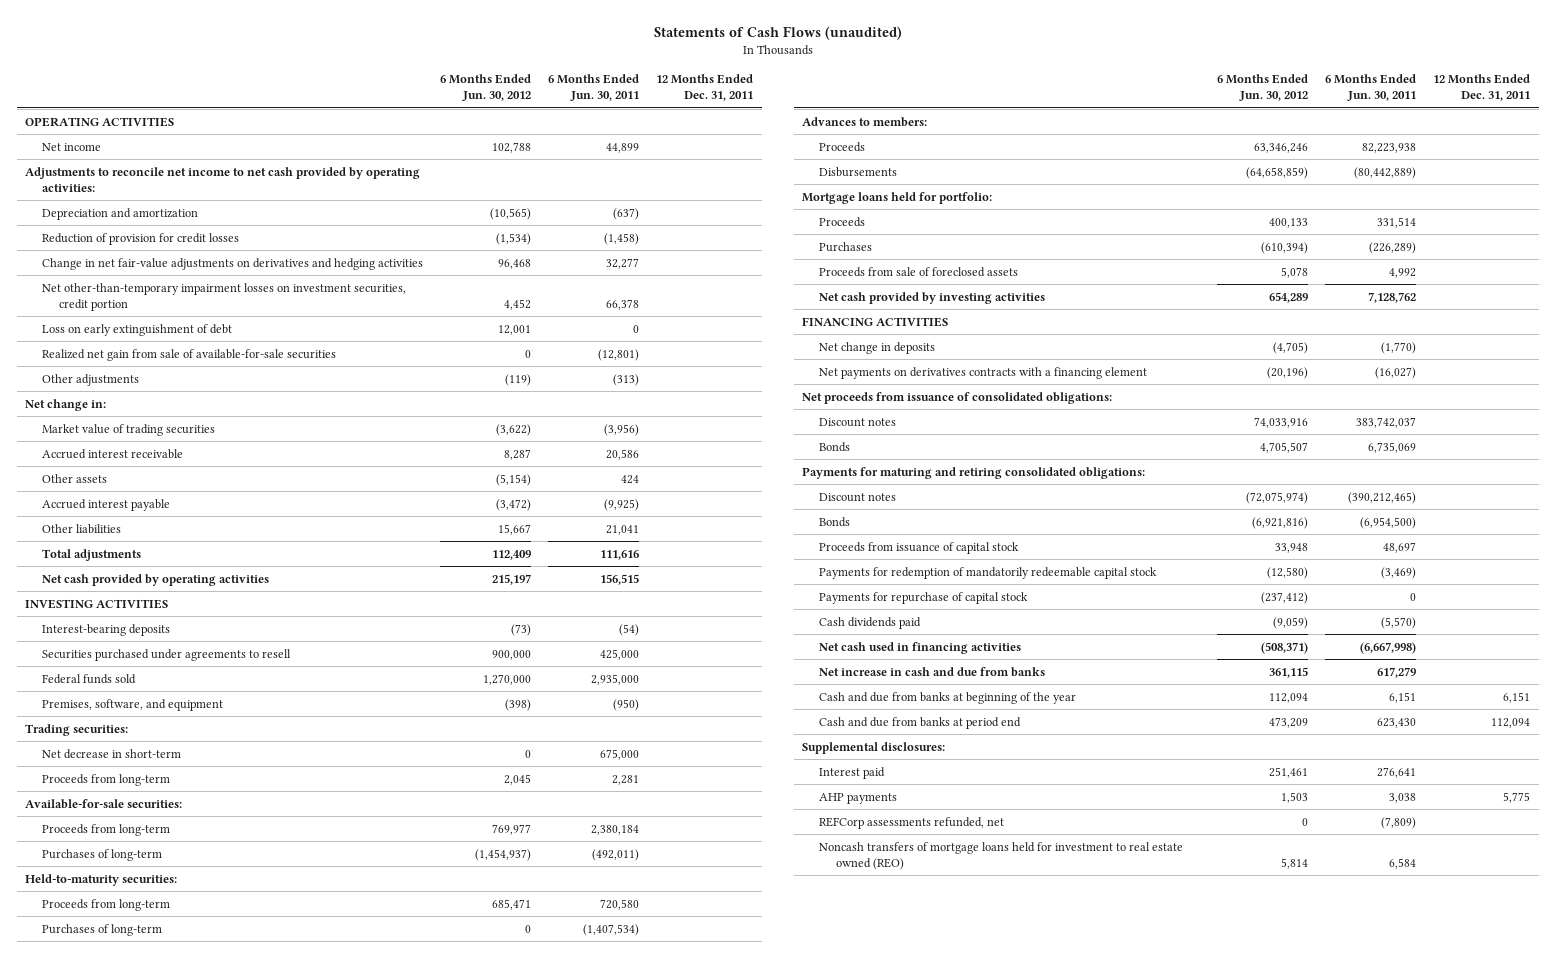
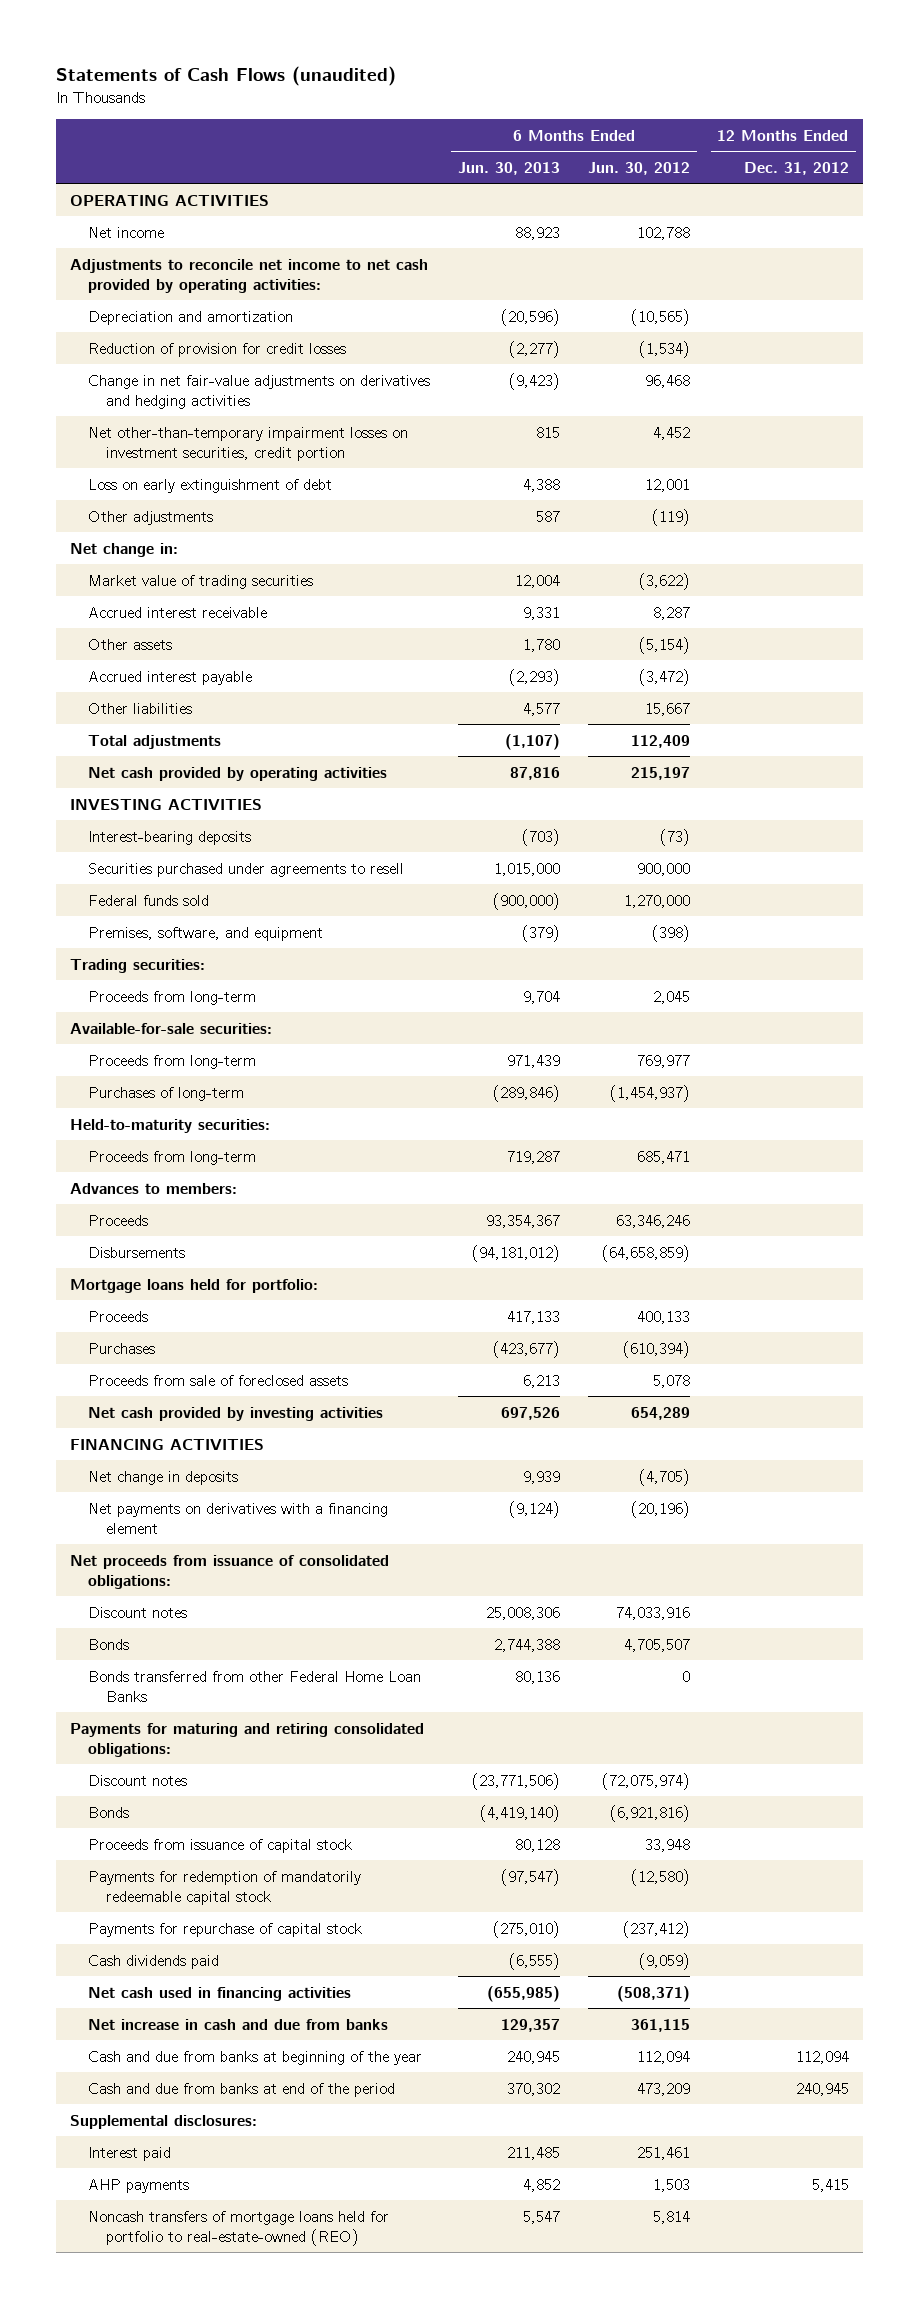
- | 6 Months Ended Jun. 30, 2012 | 6 Months Ended Jun. 30, 2011 | 12 Months Ended Dec. 31, 2011
+ | 6 Months Ended Jun. 30, 2013 | 6 Months Ended Jun. 30, 2012 | 12 Months Ended Dec. 31, 2012
- Realized net gain from sale of available-for-sale securities | 0 | (12,801) |
- Net decrease in short-term | 0 | 675,000 |
- Purchases of long-term | 0 | (1,407,534) |
- Net payments on derivatives contracts with a financing element | (20,196) | (16,027) |
+ Net payments on derivatives with a financing element | (9,124) | (20,196) |
+ Bonds transferred from other Federal Home Loan Banks | 80,136 | 0 |
- Cash and due from banks at period end | 473,209 | 623,430 | 112,094
+ Cash and due from banks at end of the period | 370,302 | 473,209 | 240,945
- REFCorp assessments refunded, net | 0 | (7,809) |
- Noncash transfers of mortgage loans held for investment to real estate owned (REO) | 5,814 | 6,584 |
+ Noncash transfers of mortgage loans held for portfolio to real-estate-owned (REO) | 5,547 | 5,814 |

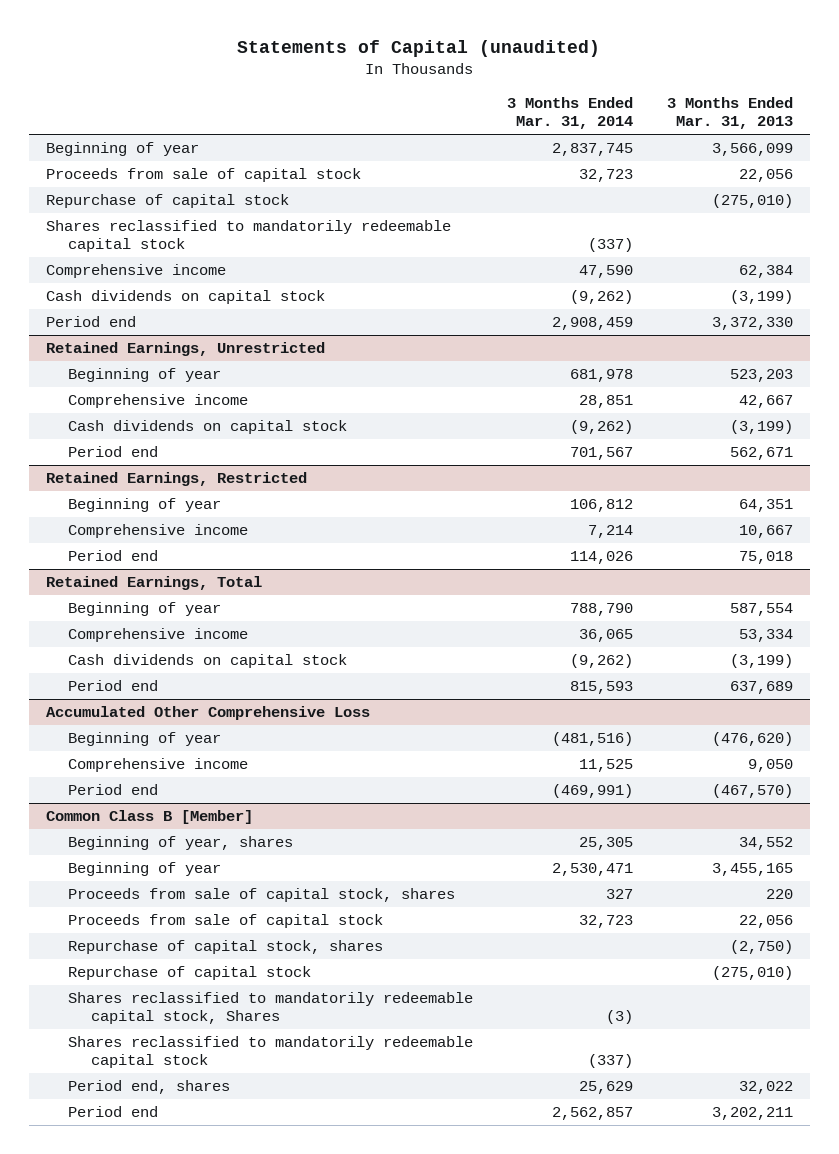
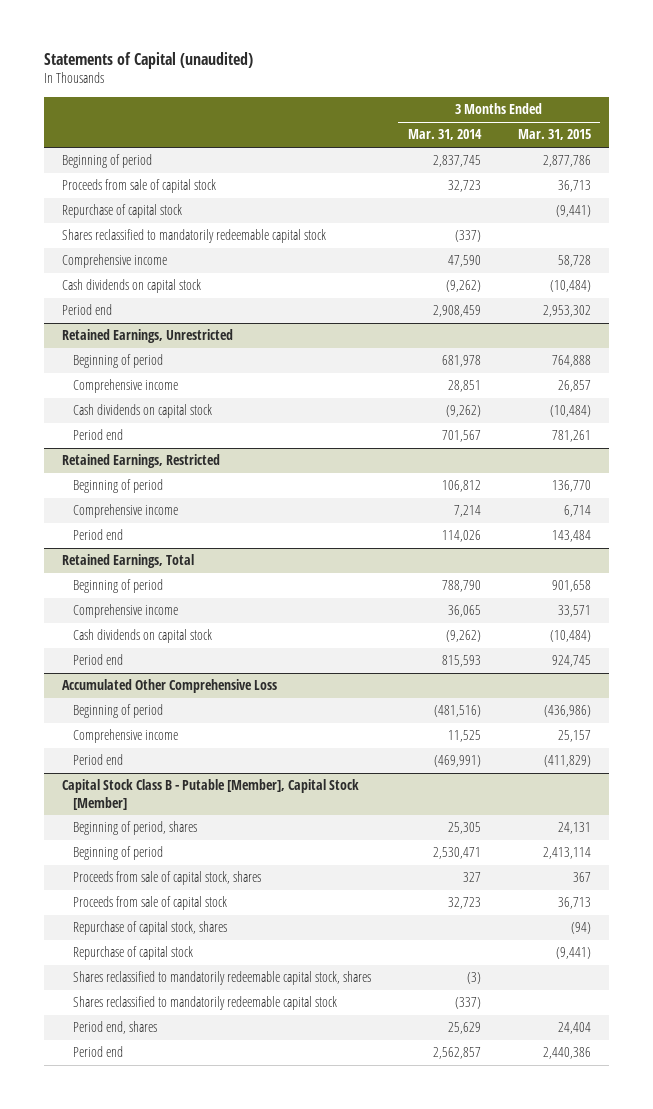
- | 3 Months Ended Mar. 31, 2014 | 3 Months Ended Mar. 31, 2013
+ | 3 Months Ended Mar. 31, 2014 | 3 Months Ended Mar. 31, 2015
- Beginning of year | 2,837,745 | 3,566,099
+ Beginning of period | 2,837,745 | 2,877,786
@ Retained Earnings, Unrestricted
- Beginning of year | 681,978 | 523,203
+ Beginning of period | 681,978 | 764,888
@ Retained Earnings, Restricted
- Beginning of year | 106,812 | 64,351
+ Beginning of period | 106,812 | 136,770
@ Retained Earnings, Total
- Beginning of year | 788,790 | 587,554
+ Beginning of period | 788,790 | 901,658
@ Accumulated Other Comprehensive Loss
- Beginning of year | (481,516) | (476,620)
+ Beginning of period | (481,516) | (436,986)
- Common Class B [Member]
- Beginning of year, shares | 25,305 | 34,552
- Beginning of year | 2,530,471 | 3,455,165
+ Capital Stock Class B - Putable [Member], Capital Stock [Member]
+ Beginning of period, shares | 25,305 | 24,131
+ Beginning of period | 2,530,471 | 2,413,114
- Shares reclassified to mandatorily redeemable capital stock, Shares | (3) |
+ Shares reclassified to mandatorily redeemable capital stock, shares | (3) |

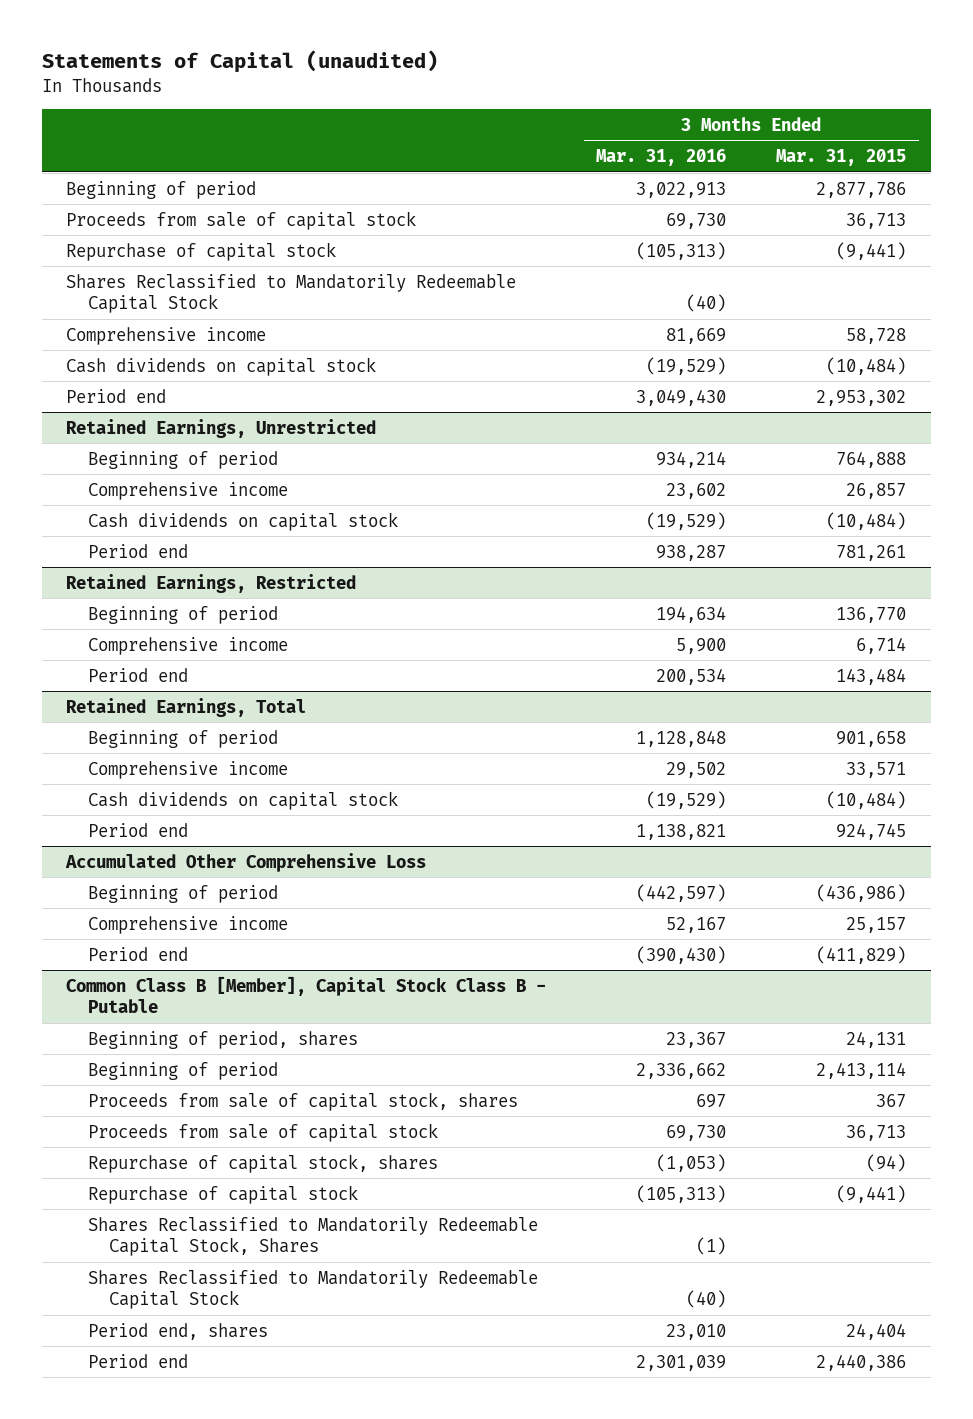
- | 3 Months Ended Mar. 31, 2014 | 3 Months Ended Mar. 31, 2015
+ | 3 Months Ended Mar. 31, 2016 | 3 Months Ended Mar. 31, 2015
- Shares reclassified to mandatorily redeemable capital stock | (337) |
+ Shares Reclassified to Mandatorily Redeemable Capital Stock | (40) |
- Capital Stock Class B - Putable [Member], Capital Stock [Member]
+ Common Class B [Member], Capital Stock Class B - Putable
- Shares reclassified to mandatorily redeemable capital stock, shares | (3) |
- Shares reclassified to mandatorily redeemable capital stock | (337) |
+ Shares Reclassified to Mandatorily Redeemable Capital Stock, Shares | (1) |
+ Shares Reclassified to Mandatorily Redeemable Capital Stock | (40) |

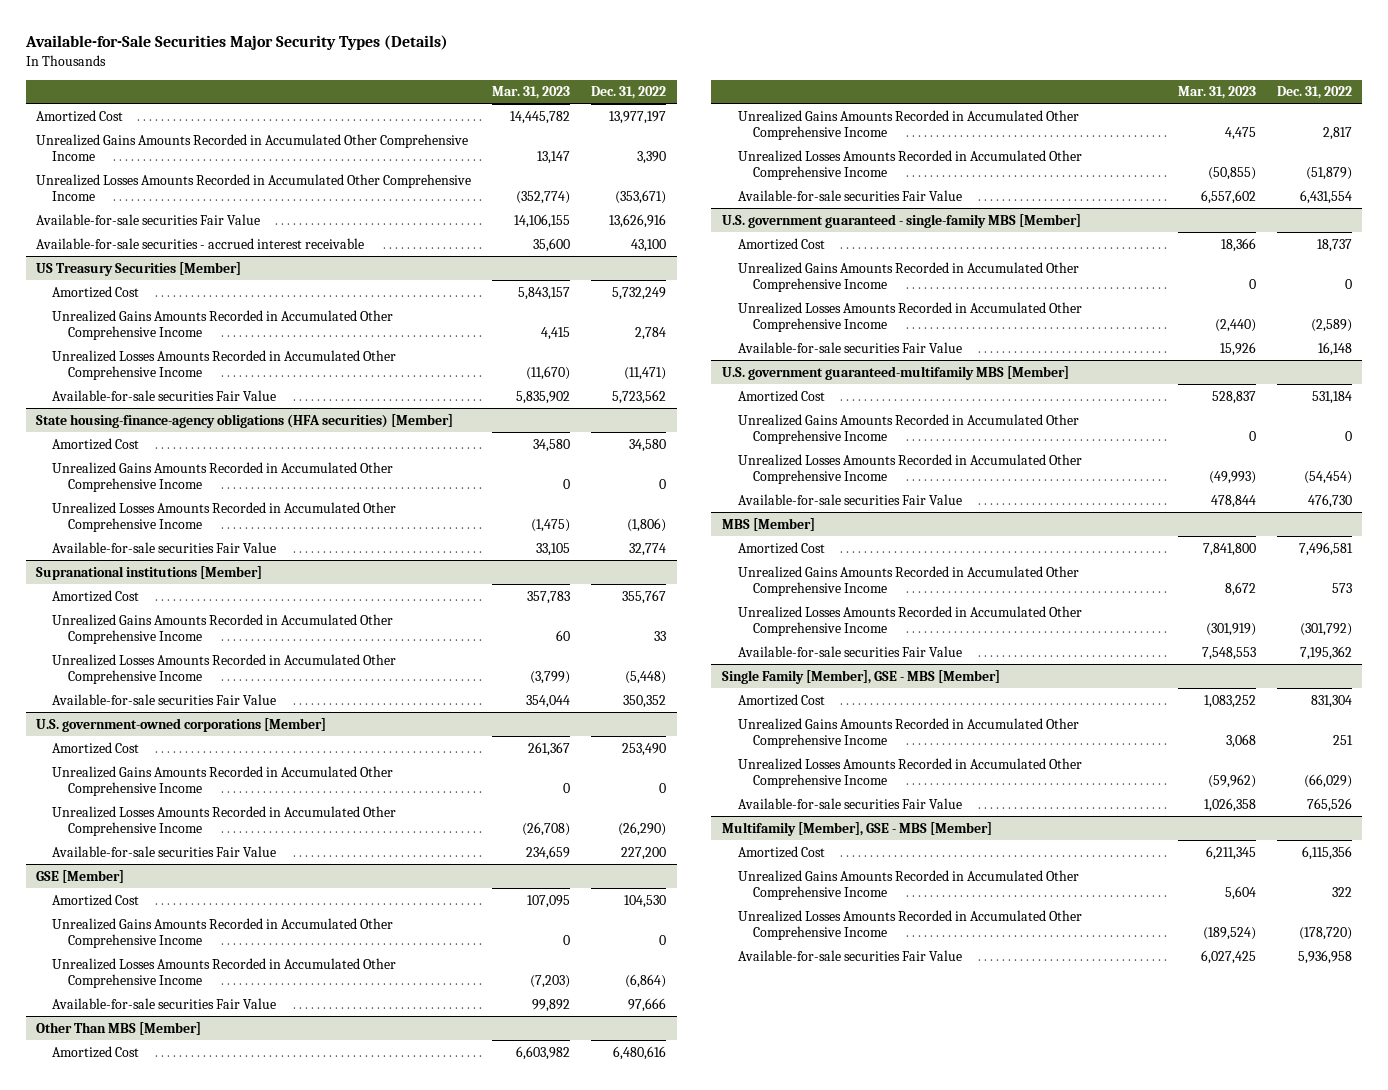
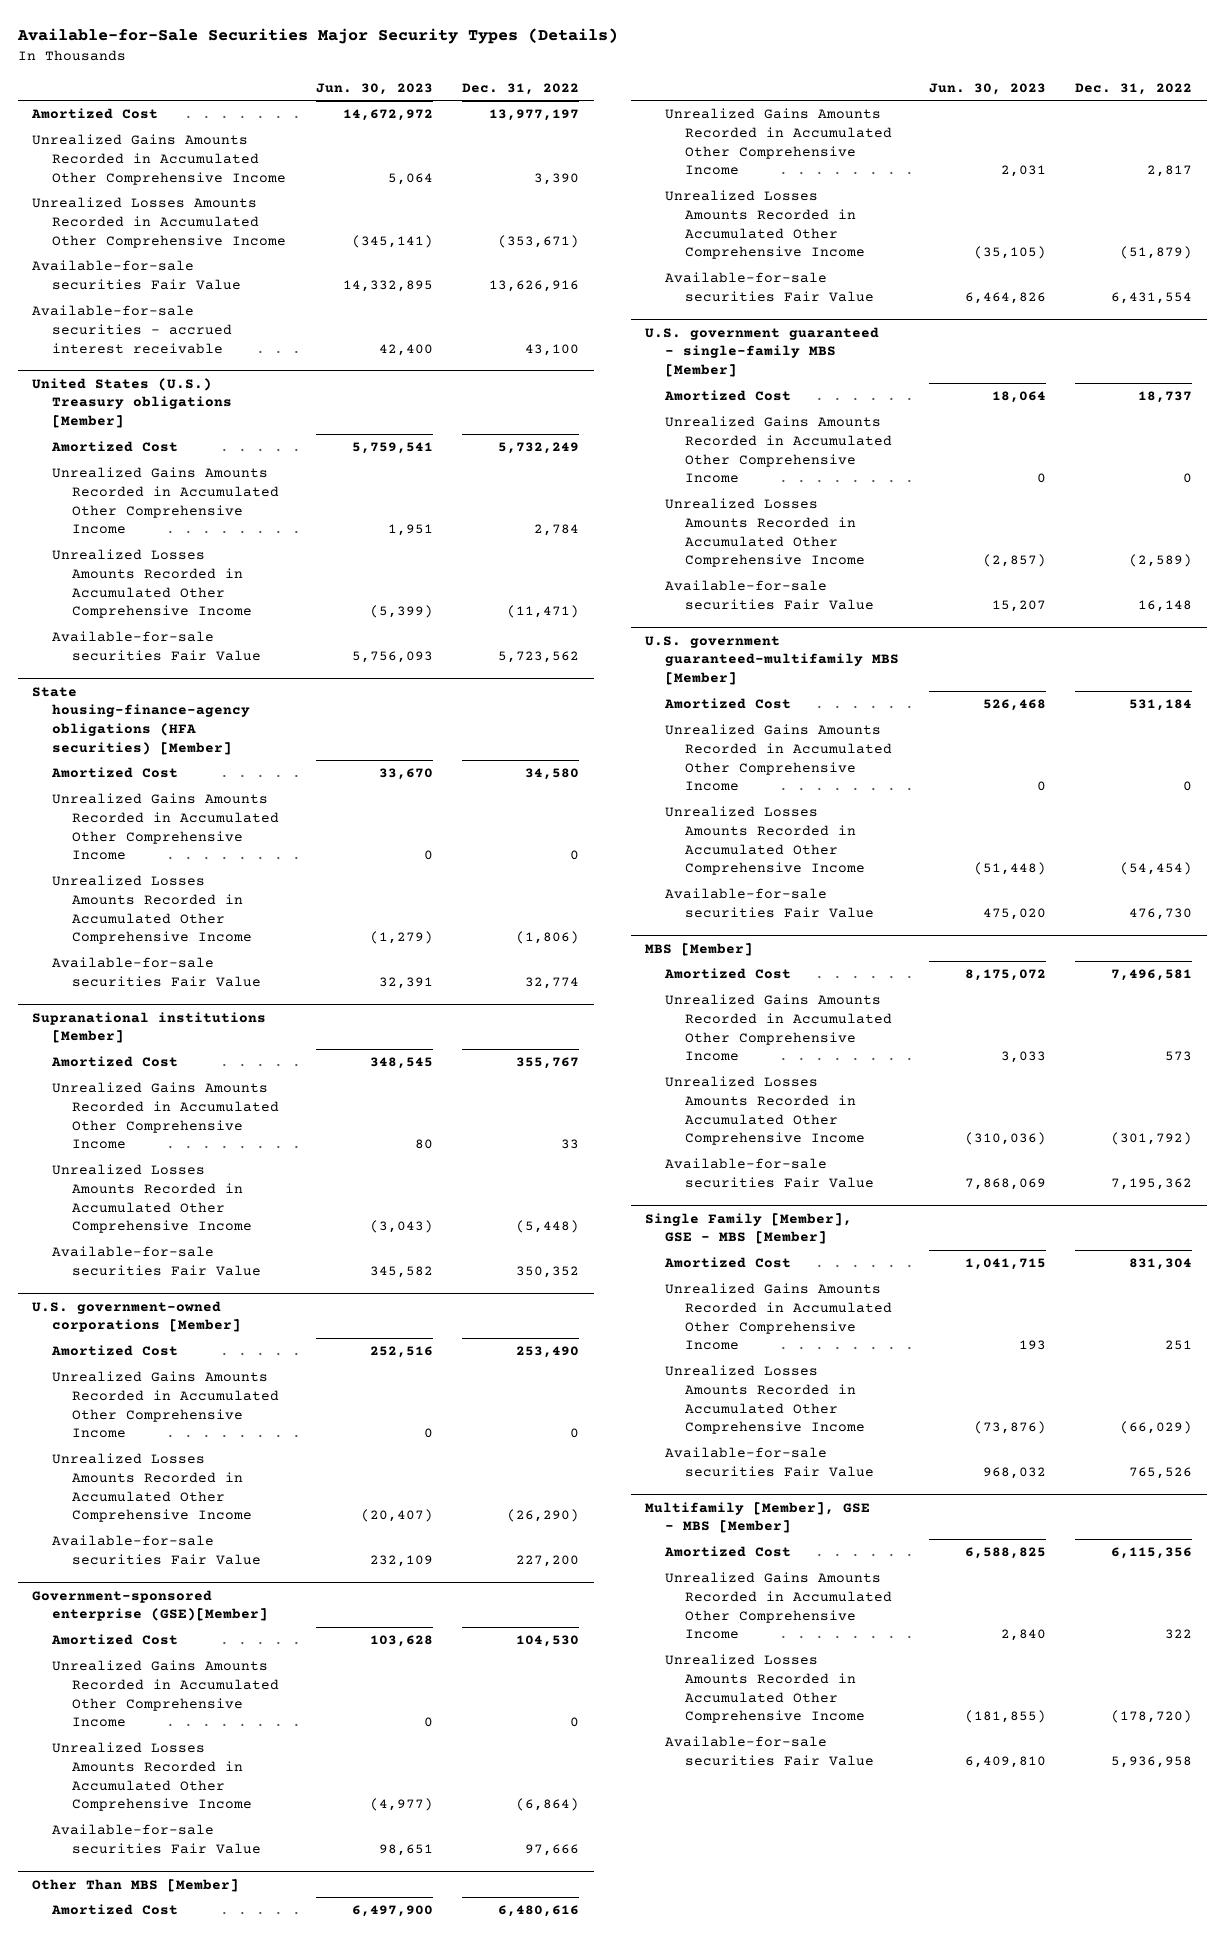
- | Mar. 31, 2023 | Dec. 31, 2022
+ | Jun. 30, 2023 | Dec. 31, 2022
- US Treasury Securities [Member]
+ United States (U.S.) Treasury obligations [Member]
- GSE [Member]
+ Government-sponsored enterprise (GSE)[Member]

